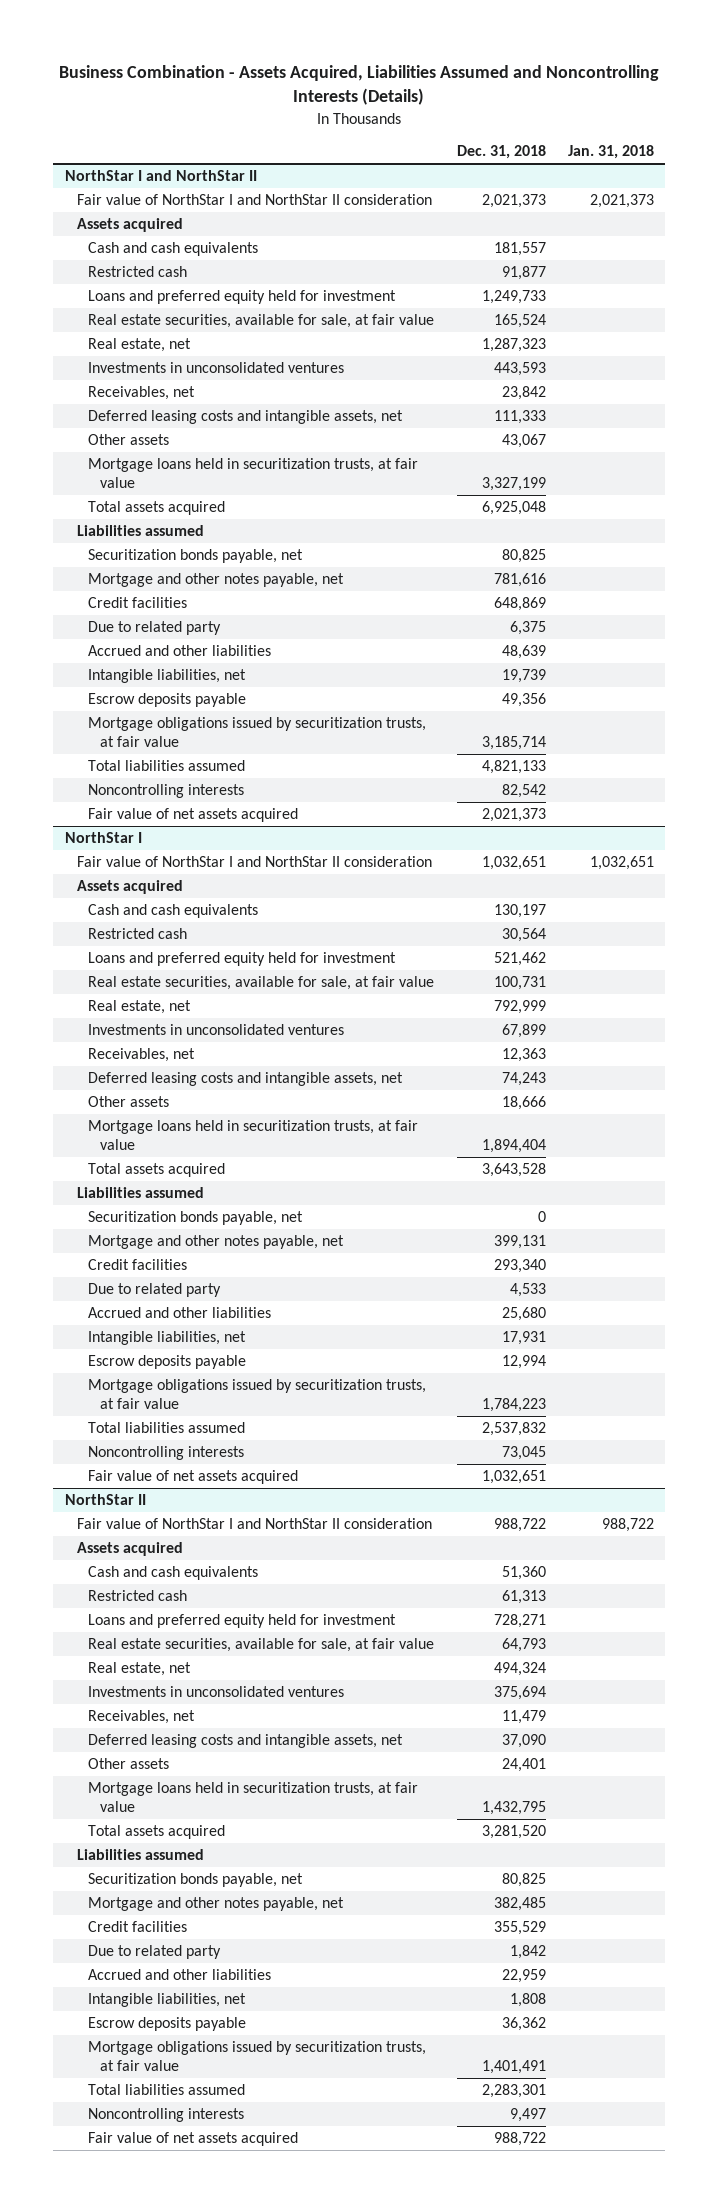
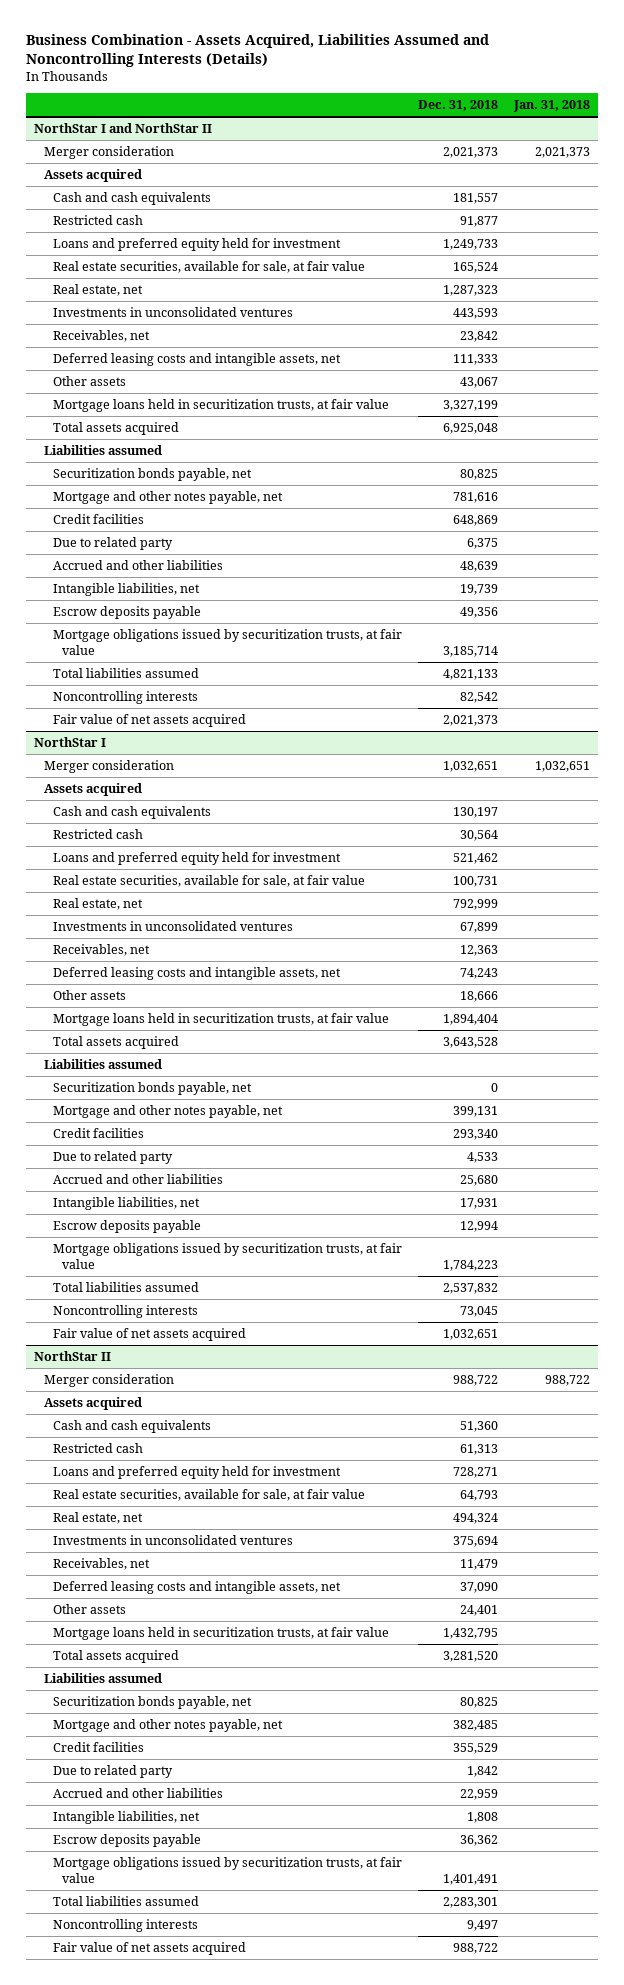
@ NorthStar I and NorthStar II
- Fair value of NorthStar I and NorthStar II consideration | 2,021,373 | 2,021,373
+ Merger consideration | 2,021,373 | 2,021,373
@ NorthStar I
- Fair value of NorthStar I and NorthStar II consideration | 1,032,651 | 1,032,651
+ Merger consideration | 1,032,651 | 1,032,651
@ NorthStar II
- Fair value of NorthStar I and NorthStar II consideration | 988,722 | 988,722
+ Merger consideration | 988,722 | 988,722

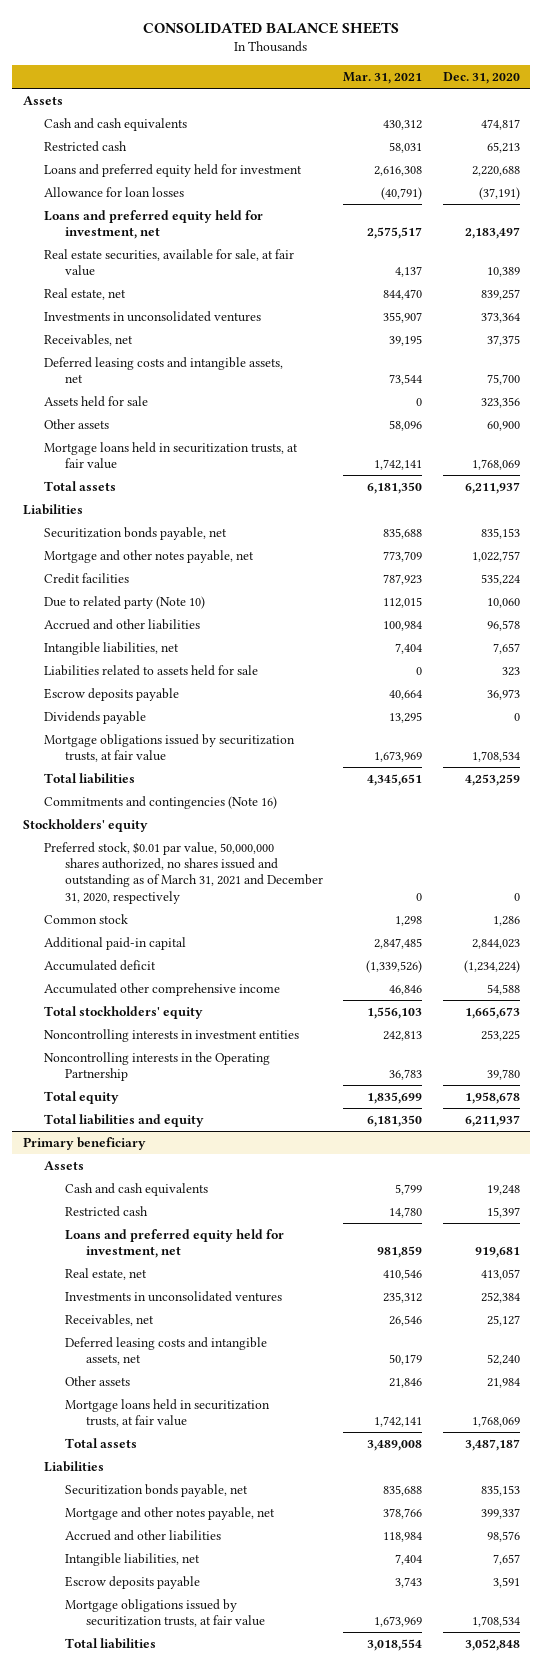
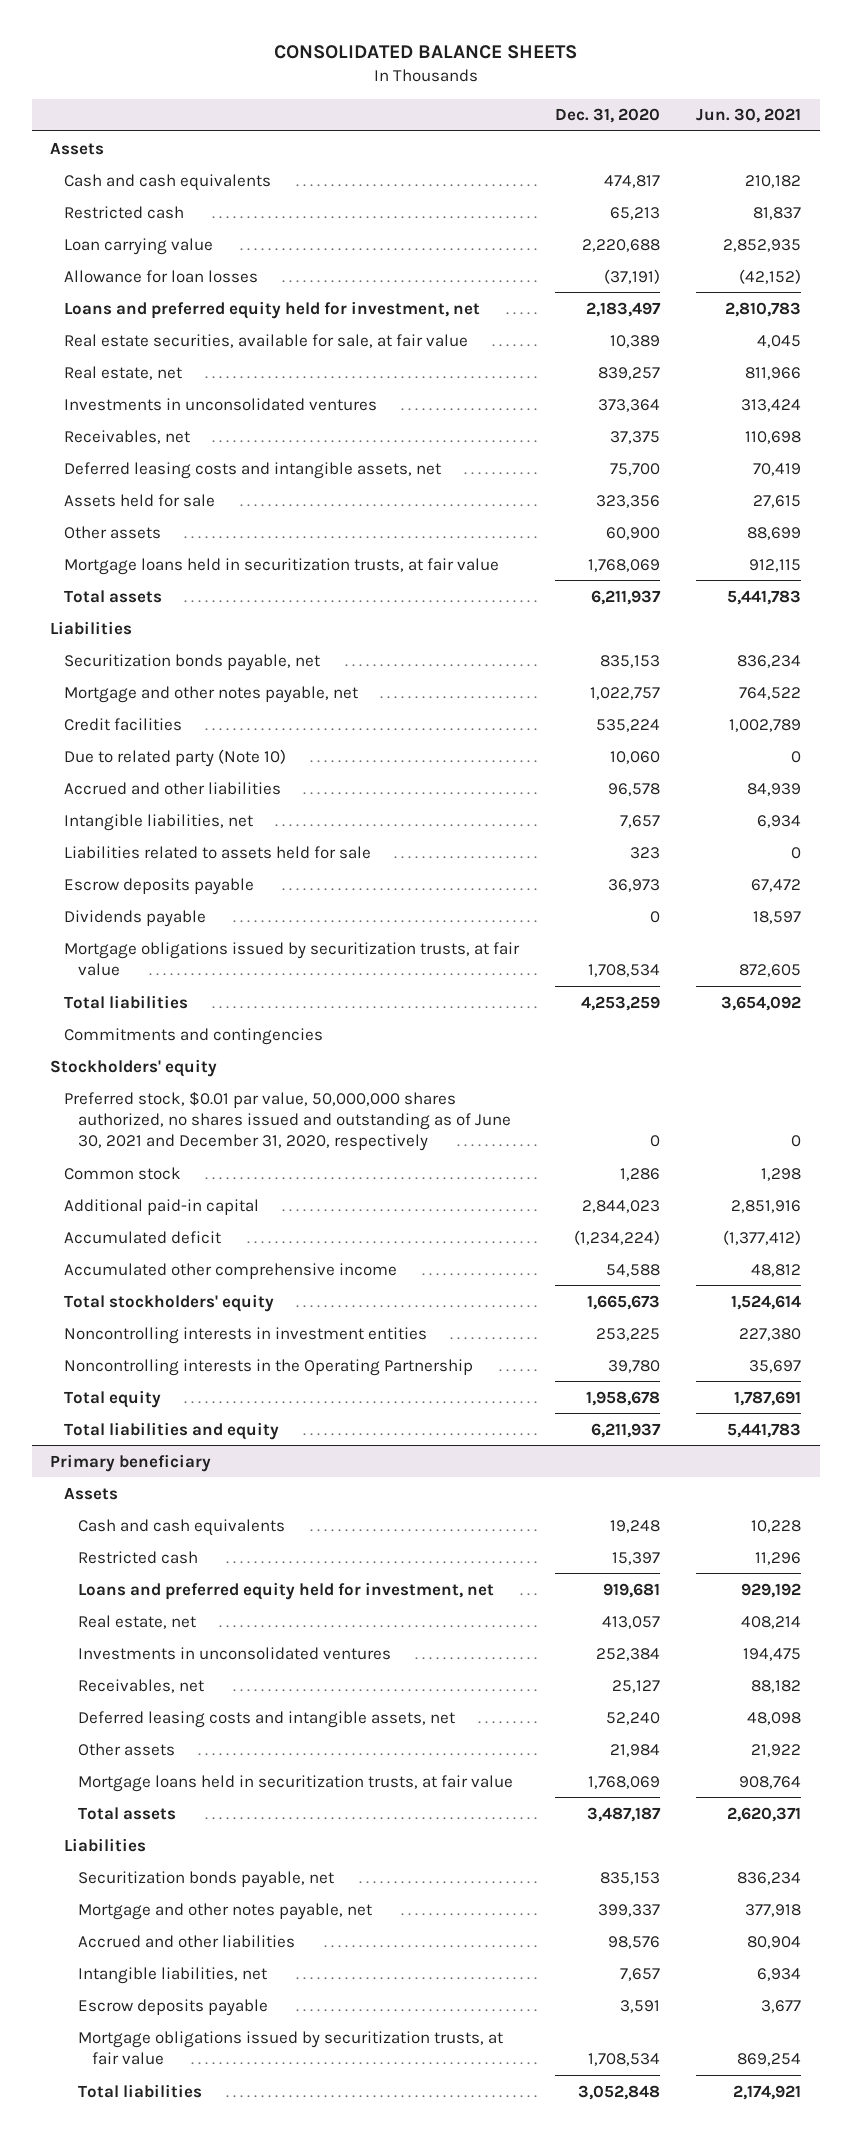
- | Mar. 31, 2021 | Dec. 31, 2020
+ | Dec. 31, 2020 | Jun. 30, 2021
- Loans and preferred equity held for investment | 2,616,308 | 2,220,688
+ Loan carrying value | 2,220,688 | 2,852,935
- Commitments and contingencies (Note 16)
+ Commitments and contingencies
- Preferred stock, $0.01 par value, 50,000,000 shares authorized, no shares issued and outstanding as of March 31, 2021 and December 31, 2020, respectively | 0 | 0
+ Preferred stock, $0.01 par value, 50,000,000 shares authorized, no shares issued and outstanding as of June 30, 2021 and December 31, 2020, respectively | 0 | 0

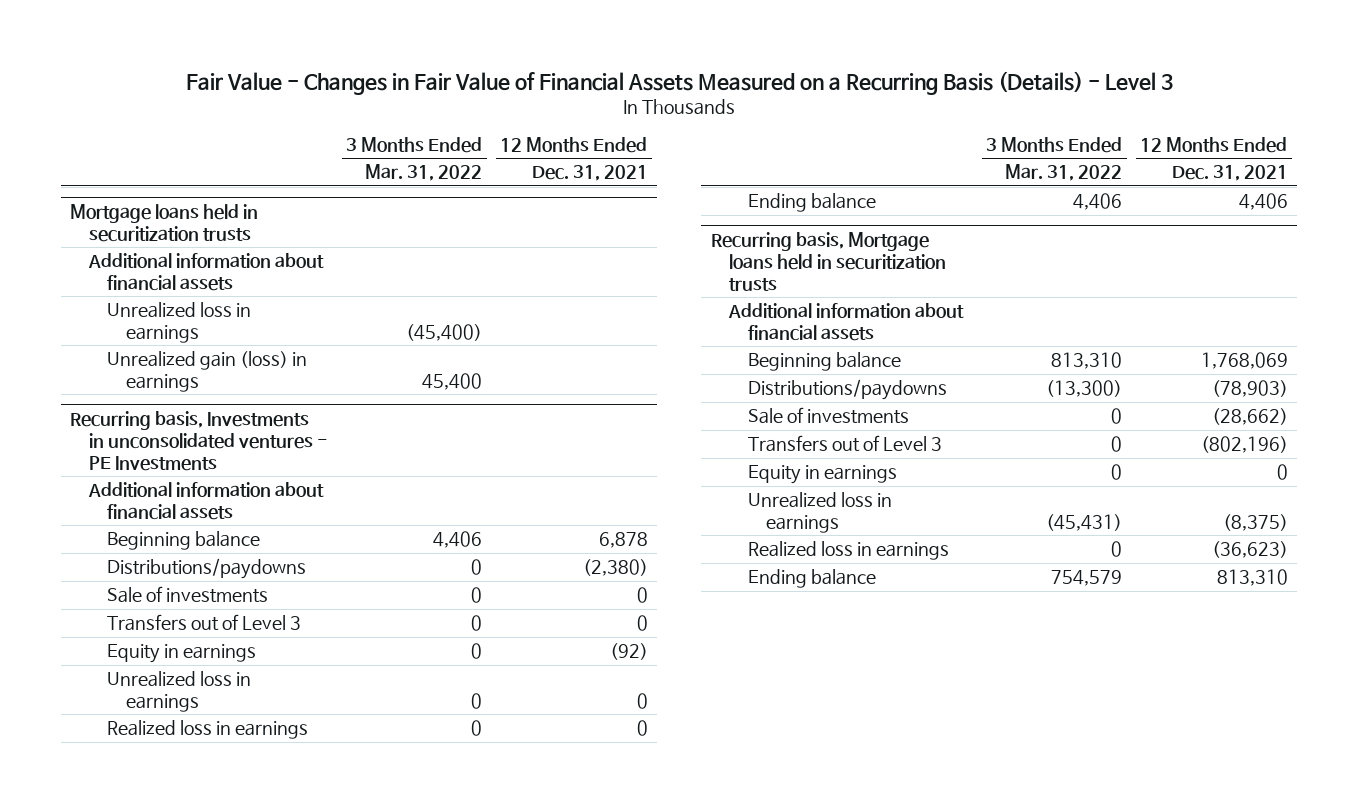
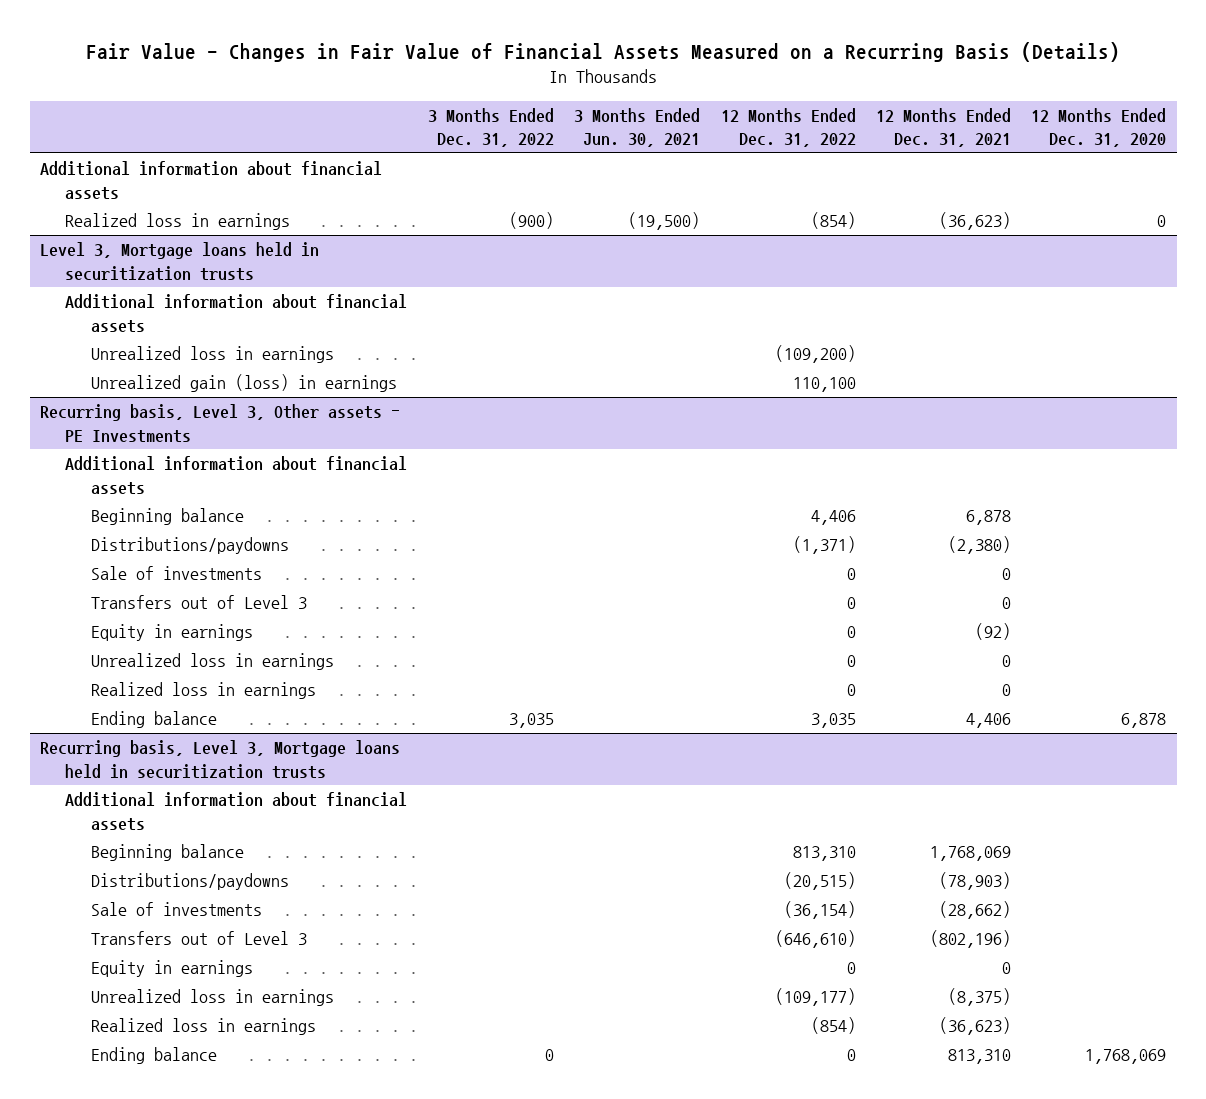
- Fair Value - Changes in Fair Value of Financial Assets Measured on a Recurring Basis (Details) - Level 3
+ Fair Value - Changes in Fair Value of Financial Assets Measured on a Recurring Basis (Details)
- | 3 Months Ended Mar. 31, 2022 | 12 Months Ended Dec. 31, 2021
+ | 3 Months Ended Dec. 31, 2022 | 3 Months Ended Jun. 30, 2021 | 12 Months Ended Dec. 31, 2022 | 12 Months Ended Dec. 31, 2021 | 12 Months Ended Dec. 31, 2020
- Mortgage loans held in securitization trusts
+ Realized loss in earnings | (900) | (19,500) | (854) | (36,623) | 0
+ Level 3, Mortgage loans held in securitization trusts
+ Additional information about financial assets
- Recurring basis, Investments in unconsolidated ventures - PE Investments
+ Recurring basis, Level 3, Other assets - PE Investments
- Recurring basis, Mortgage loans held in securitization trusts
+ Recurring basis, Level 3, Mortgage loans held in securitization trusts

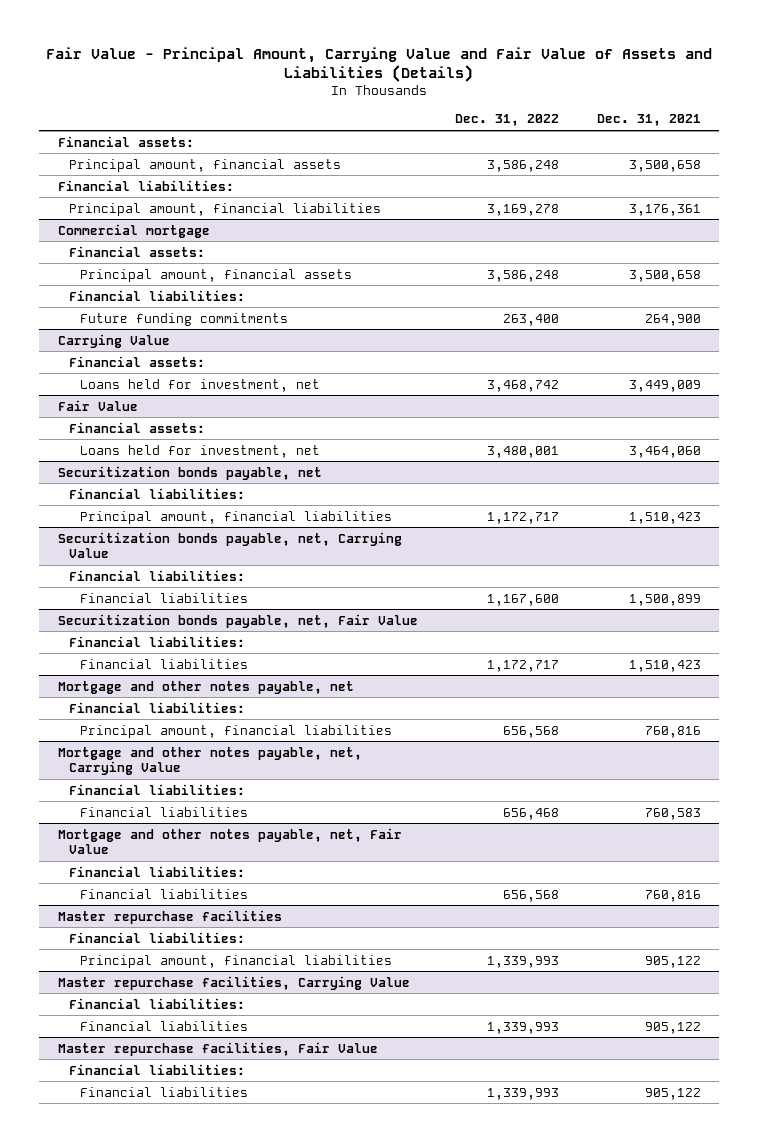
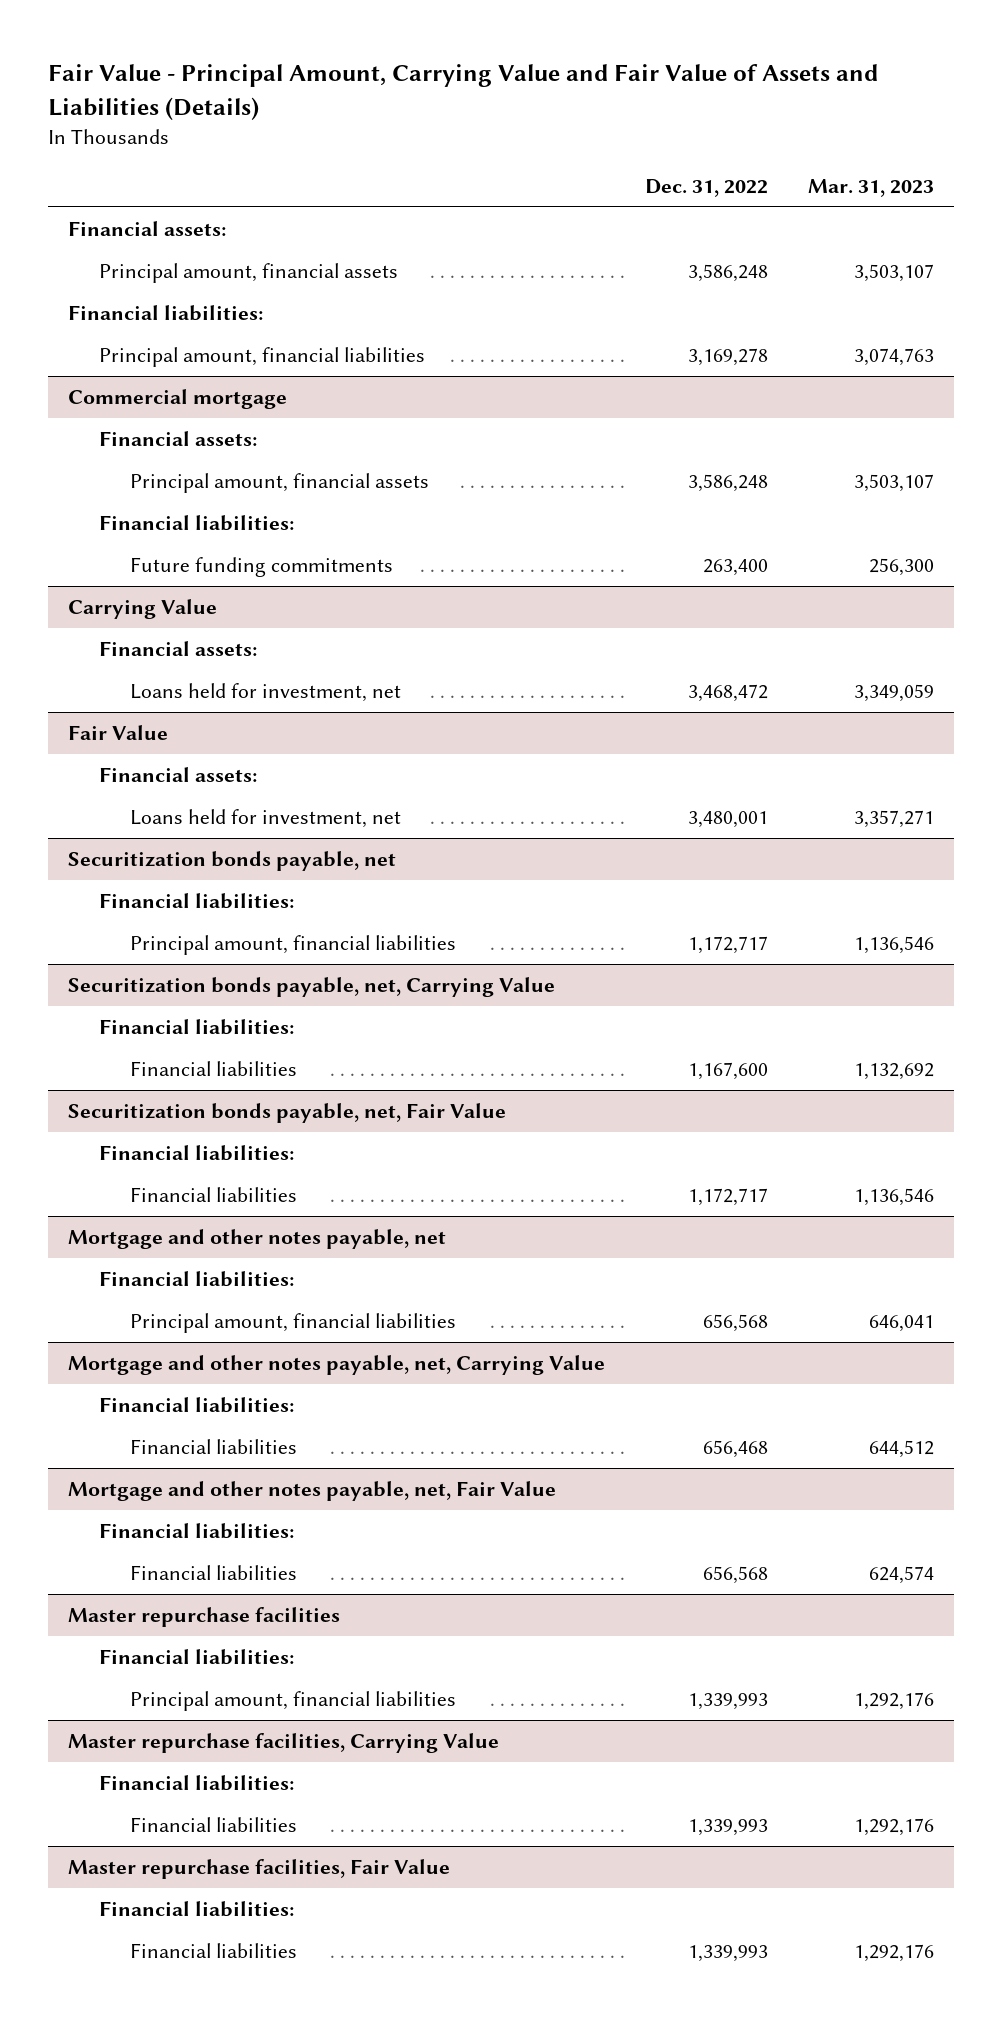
- | Dec. 31, 2022 | Dec. 31, 2021
+ | Dec. 31, 2022 | Mar. 31, 2023
@ Carrying Value
- Loans held for investment, net | 3,468,742 | 3,449,009
+ Loans held for investment, net | 3,468,472 | 3,349,059

